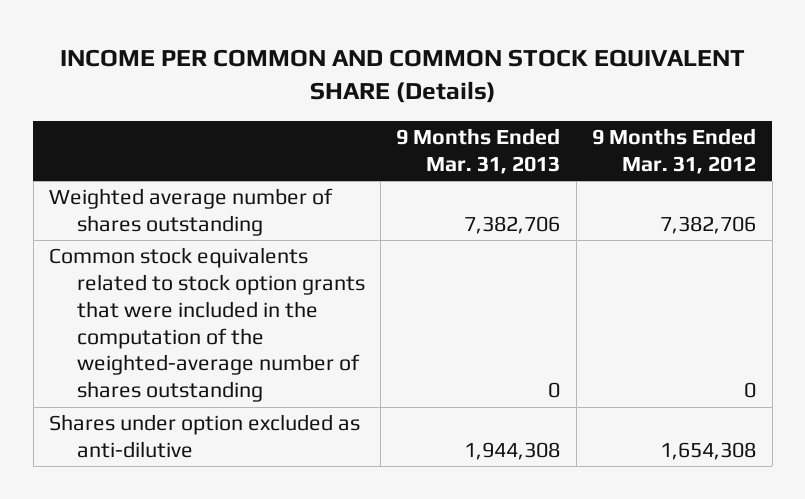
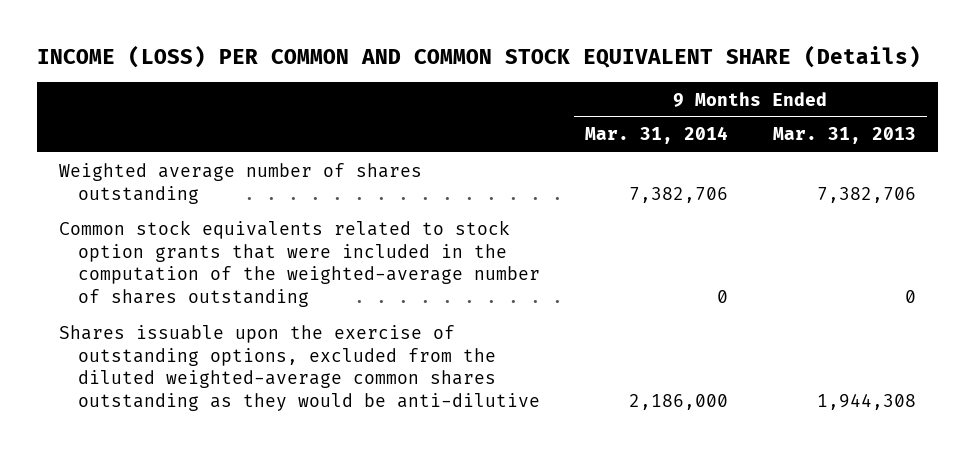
- INCOME PER COMMON AND COMMON STOCK EQUIVALENT SHARE (Details)
+ INCOME (LOSS) PER COMMON AND COMMON STOCK EQUIVALENT SHARE (Details)
- | 9 Months Ended Mar. 31, 2013 | 9 Months Ended Mar. 31, 2012
+ | 9 Months Ended Mar. 31, 2014 | 9 Months Ended Mar. 31, 2013
- Shares under option excluded as anti-dilutive | 1,944,308 | 1,654,308
+ Shares issuable upon the exercise of outstanding options, excluded from the diluted weighted-average common shares outstanding as they would be anti-dilutive | 2,186,000 | 1,944,308

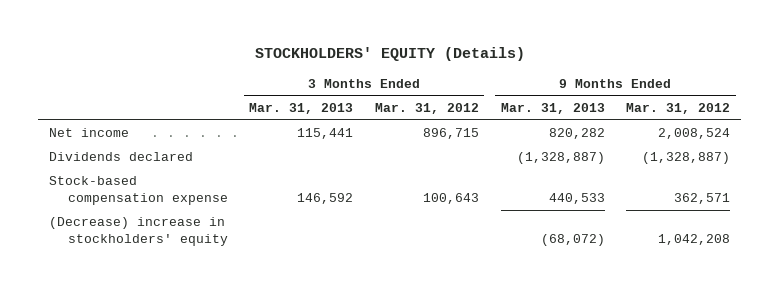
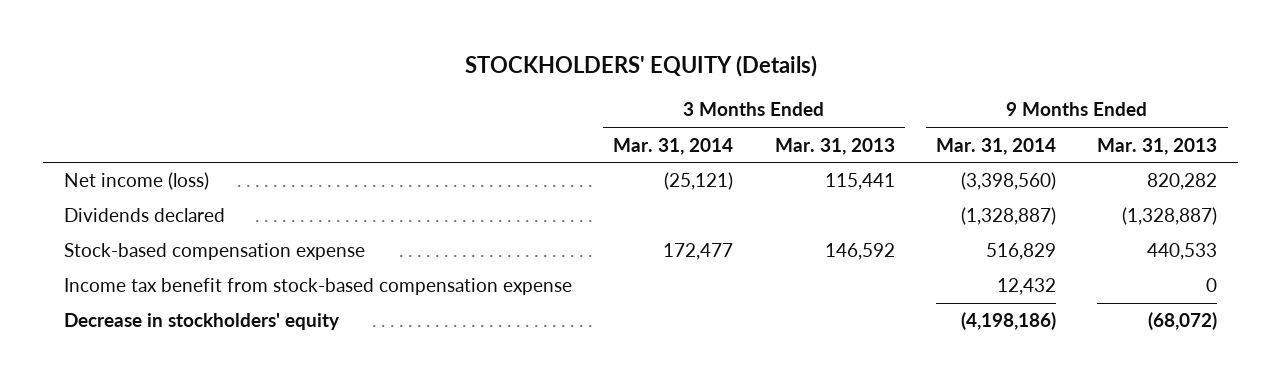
- | 3 Months Ended Mar. 31, 2013 | 3 Months Ended Mar. 31, 2012 | 9 Months Ended Mar. 31, 2013 | 9 Months Ended Mar. 31, 2012
+ | 3 Months Ended Mar. 31, 2014 | 3 Months Ended Mar. 31, 2013 | 9 Months Ended Mar. 31, 2014 | 9 Months Ended Mar. 31, 2013
- Net income | 115,441 | 896,715 | 820,282 | 2,008,524
+ Net income (loss) | (25,121) | 115,441 | (3,398,560) | 820,282
- (Decrease) increase in stockholders' equity | | | (68,072) | 1,042,208
+ Income tax benefit from stock-based compensation expense | | | 12,432 | 0
+ Decrease in stockholders' equity | | | (4,198,186) | (68,072)

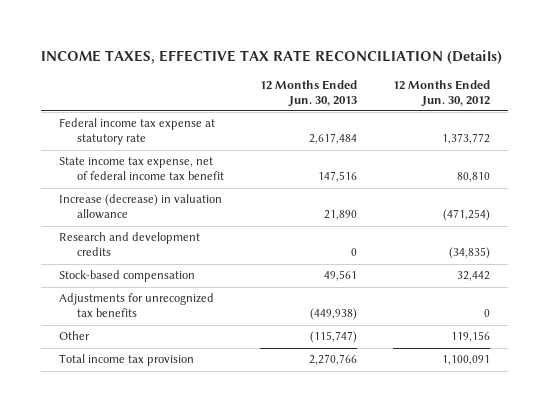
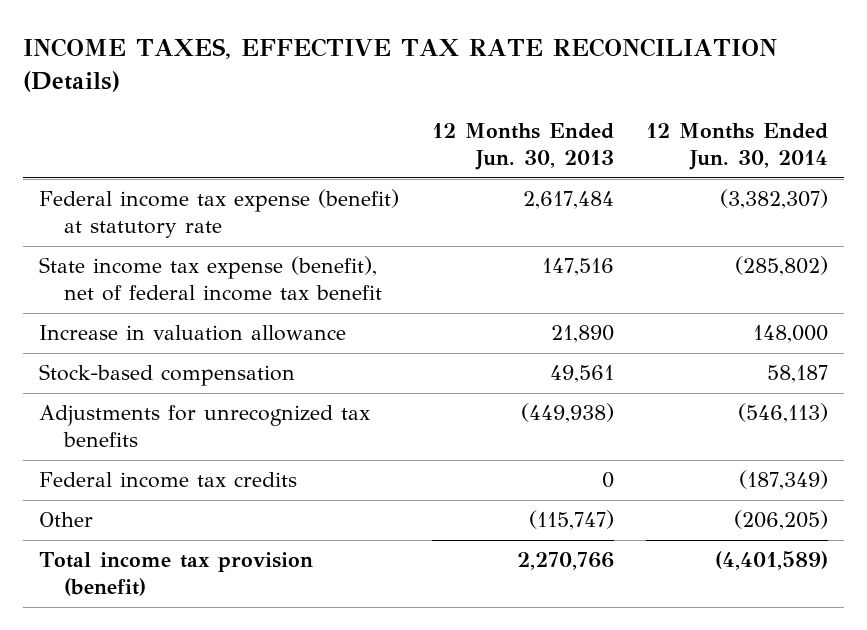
- | 12 Months Ended Jun. 30, 2013 | 12 Months Ended Jun. 30, 2012
+ | 12 Months Ended Jun. 30, 2013 | 12 Months Ended Jun. 30, 2014
- Federal income tax expense at statutory rate | 2,617,484 | 1,373,772
- State income tax expense, net of federal income tax benefit | 147,516 | 80,810
- Increase (decrease) in valuation allowance | 21,890 | (471,254)
- Research and development credits | 0 | (34,835)
+ Federal income tax expense (benefit) at statutory rate | 2,617,484 | (3,382,307)
+ State income tax expense (benefit), net of federal income tax benefit | 147,516 | (285,802)
+ Increase in valuation allowance | 21,890 | 148,000
+ Federal income tax credits | 0 | (187,349)
- Total income tax provision | 2,270,766 | 1,100,091
+ Total income tax provision (benefit) | 2,270,766 | (4,401,589)

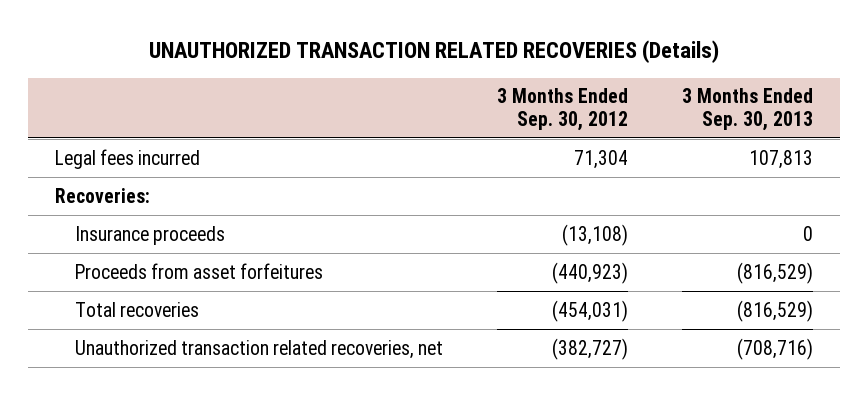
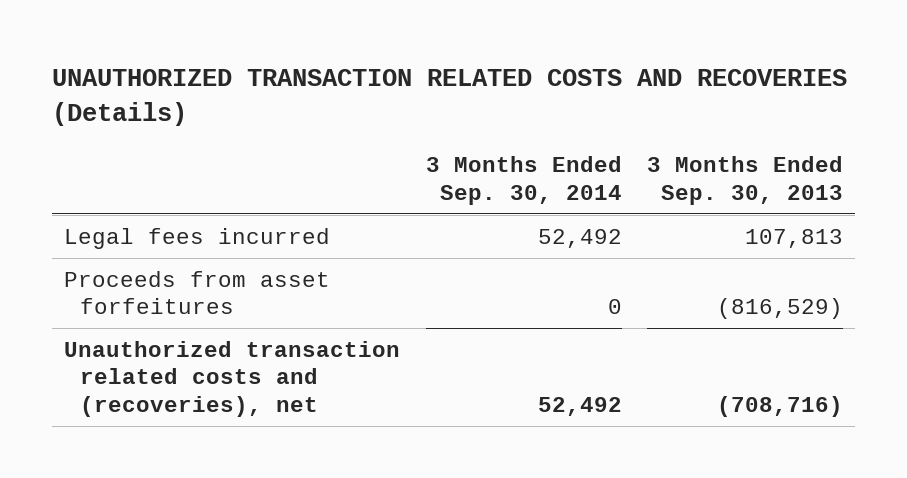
- UNAUTHORIZED TRANSACTION RELATED RECOVERIES (Details)
+ UNAUTHORIZED TRANSACTION RELATED COSTS AND RECOVERIES (Details)
- | 3 Months Ended Sep. 30, 2012 | 3 Months Ended Sep. 30, 2013
+ | 3 Months Ended Sep. 30, 2014 | 3 Months Ended Sep. 30, 2013
- Recoveries:
- Insurance proceeds | (13,108) | 0
- Total recoveries | (454,031) | (816,529)
- Unauthorized transaction related recoveries, net | (382,727) | (708,716)
+ Unauthorized transaction related costs and (recoveries), net | 52,492 | (708,716)

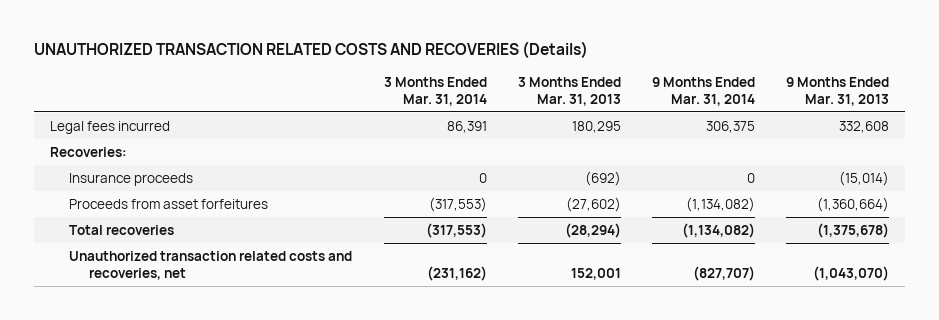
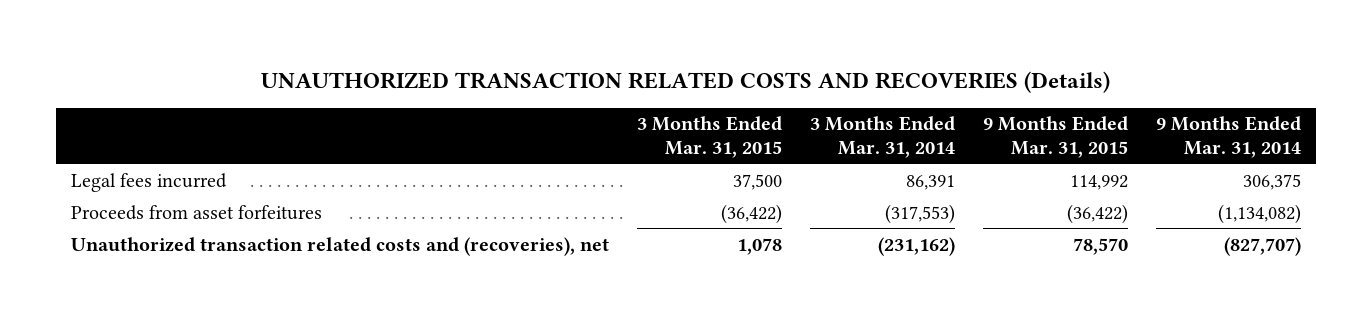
- | 3 Months Ended Mar. 31, 2014 | 3 Months Ended Mar. 31, 2013 | 9 Months Ended Mar. 31, 2014 | 9 Months Ended Mar. 31, 2013
+ | 3 Months Ended Mar. 31, 2015 | 3 Months Ended Mar. 31, 2014 | 9 Months Ended Mar. 31, 2015 | 9 Months Ended Mar. 31, 2014
- Recoveries:
- Insurance proceeds | 0 | (692) | 0 | (15,014)
- Total recoveries | (317,553) | (28,294) | (1,134,082) | (1,375,678)
- Unauthorized transaction related costs and recoveries, net | (231,162) | 152,001 | (827,707) | (1,043,070)
+ Unauthorized transaction related costs and (recoveries), net | 1,078 | (231,162) | 78,570 | (827,707)

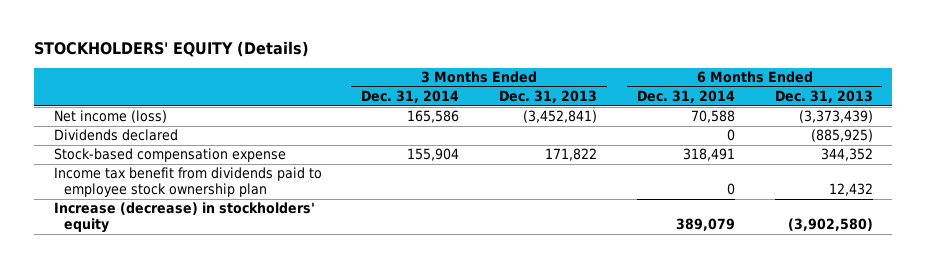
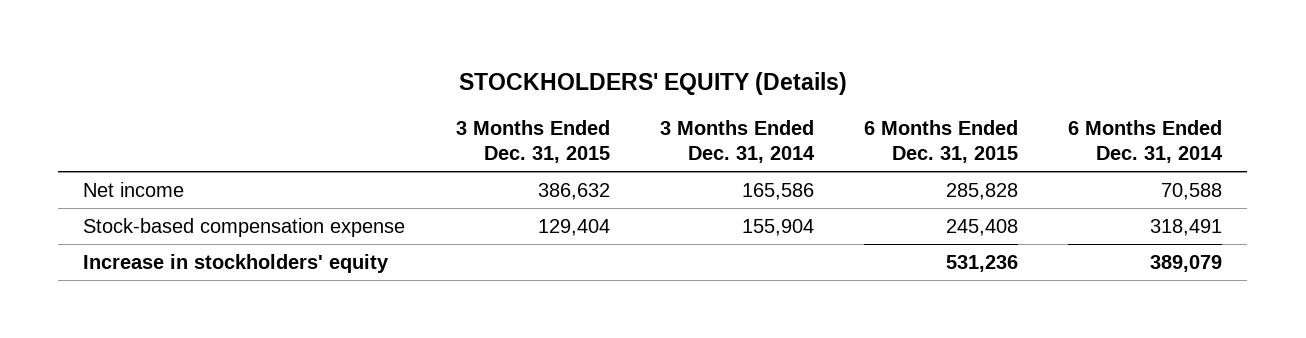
- | 3 Months Ended Dec. 31, 2014 | 3 Months Ended Dec. 31, 2013 | 6 Months Ended Dec. 31, 2014 | 6 Months Ended Dec. 31, 2013
+ | 3 Months Ended Dec. 31, 2015 | 3 Months Ended Dec. 31, 2014 | 6 Months Ended Dec. 31, 2015 | 6 Months Ended Dec. 31, 2014
- Net income (loss) | 165,586 | (3,452,841) | 70,588 | (3,373,439)
- Dividends declared | | | 0 | (885,925)
+ Net income | 386,632 | 165,586 | 285,828 | 70,588
- Income tax benefit from dividends paid to employee stock ownership plan | | | 0 | 12,432
- Increase (decrease) in stockholders' equity | | | 389,079 | (3,902,580)
+ Increase in stockholders' equity | | | 531,236 | 389,079

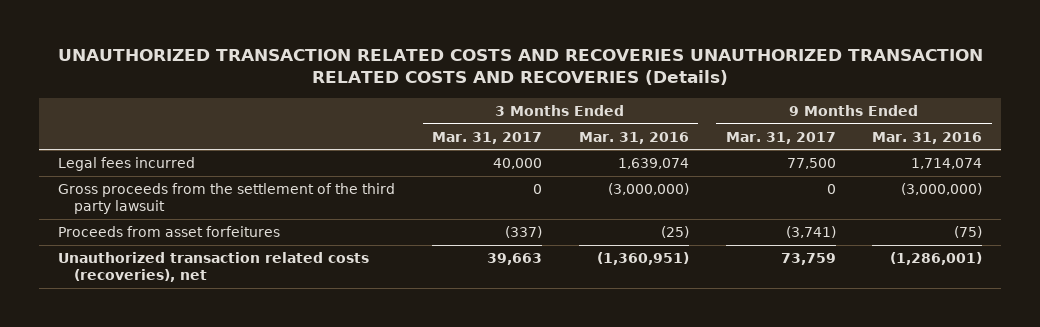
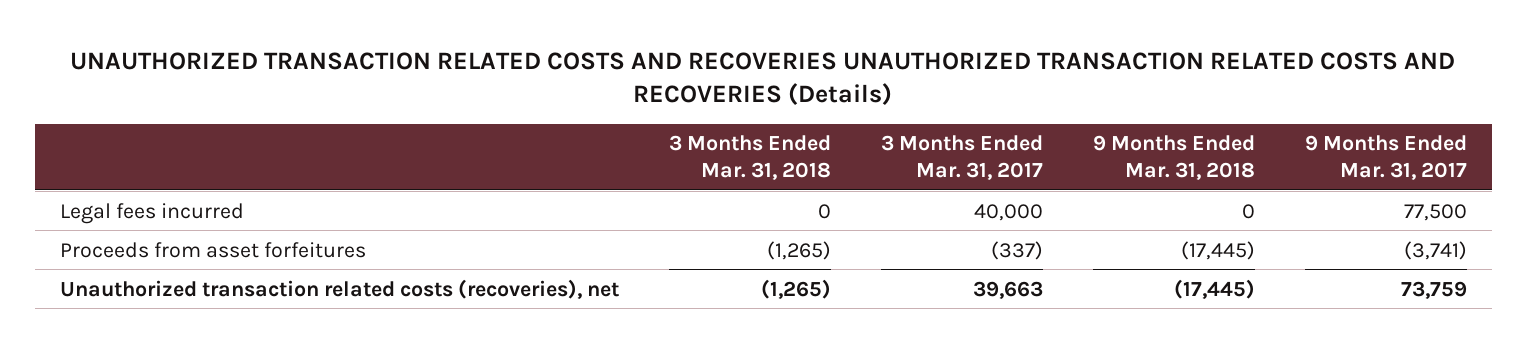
- | 3 Months Ended Mar. 31, 2017 | 3 Months Ended Mar. 31, 2016 | 9 Months Ended Mar. 31, 2017 | 9 Months Ended Mar. 31, 2016
+ | 3 Months Ended Mar. 31, 2018 | 3 Months Ended Mar. 31, 2017 | 9 Months Ended Mar. 31, 2018 | 9 Months Ended Mar. 31, 2017
- Gross proceeds from the settlement of the third party lawsuit | 0 | (3,000,000) | 0 | (3,000,000)

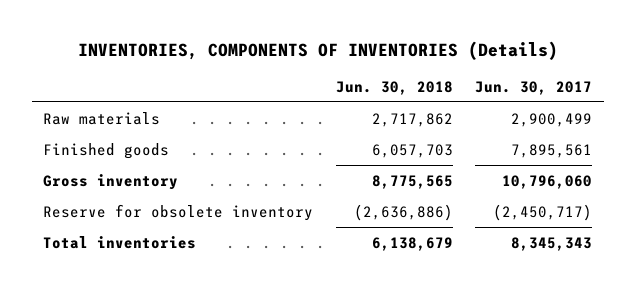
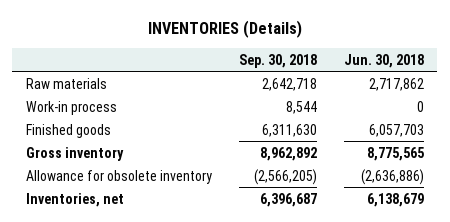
- INVENTORIES, COMPONENTS OF INVENTORIES (Details)
+ INVENTORIES (Details)
- | Jun. 30, 2018 | Jun. 30, 2017
+ | Sep. 30, 2018 | Jun. 30, 2018
+ Work-in process | 8,544 | 0
- Reserve for obsolete inventory | (2,636,886) | (2,450,717)
- Total inventories | 6,138,679 | 8,345,343
+ Allowance for obsolete inventory | (2,566,205) | (2,636,886)
+ Inventories, net | 6,396,687 | 6,138,679

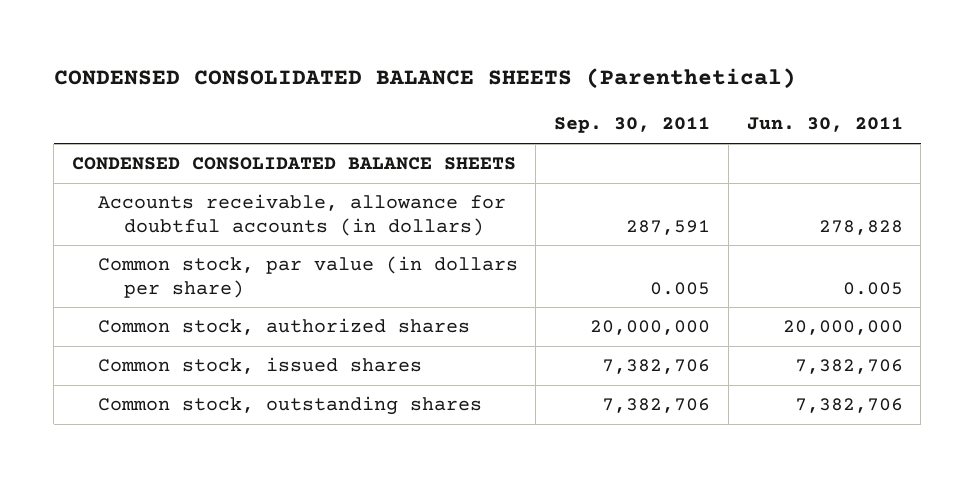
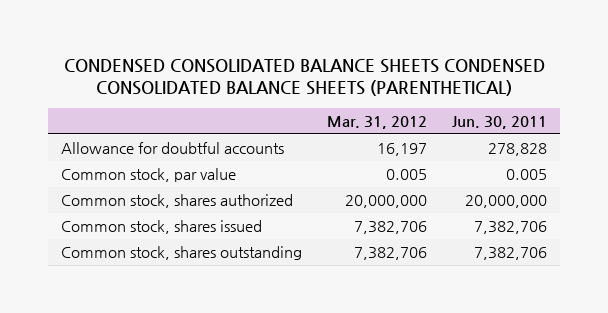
- CONDENSED CONSOLIDATED BALANCE SHEETS (Parenthetical)
+ CONDENSED CONSOLIDATED BALANCE SHEETS CONDENSED CONSOLIDATED BALANCE SHEETS (PARENTHETICAL)
- | Sep. 30, 2011 | Jun. 30, 2011
+ | Mar. 31, 2012 | Jun. 30, 2011
- CONDENSED CONSOLIDATED BALANCE SHEETS
- Accounts receivable, allowance for doubtful accounts (in dollars) | 287,591 | 278,828
- Common stock, par value (in dollars per share) | 0.005 | 0.005
- Common stock, authorized shares | 20,000,000 | 20,000,000
- Common stock, issued shares | 7,382,706 | 7,382,706
- Common stock, outstanding shares | 7,382,706 | 7,382,706
+ Allowance for doubtful accounts | 16,197 | 278,828
+ Common stock, par value | 0.005 | 0.005
+ Common stock, shares authorized | 20,000,000 | 20,000,000
+ Common stock, shares issued | 7,382,706 | 7,382,706
+ Common stock, shares outstanding | 7,382,706 | 7,382,706

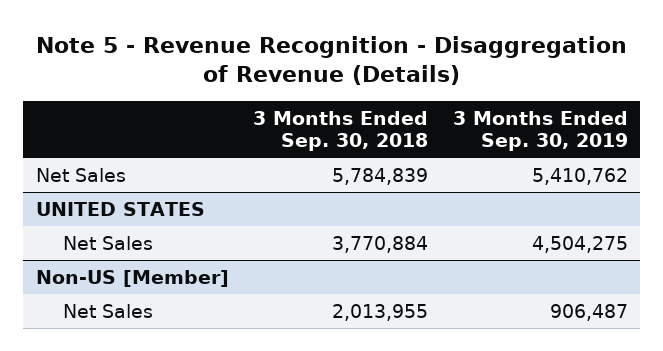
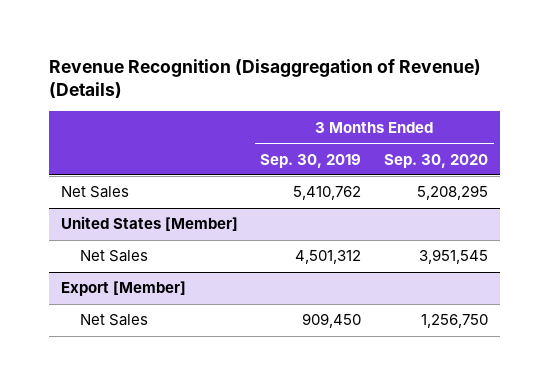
- Note 5 - Revenue Recognition - Disaggregation of Revenue (Details)
+ Revenue Recognition (Disaggregation of Revenue) (Details)
- | 3 Months Ended Sep. 30, 2018 | 3 Months Ended Sep. 30, 2019
+ | 3 Months Ended Sep. 30, 2019 | 3 Months Ended Sep. 30, 2020
- UNITED STATES
- Net Sales | 3,770,884 | 4,504,275
- Non-US [Member]
- Net Sales | 2,013,955 | 906,487
+ United States [Member]
+ Net Sales | 4,501,312 | 3,951,545
+ Export [Member]
+ Net Sales | 909,450 | 1,256,750

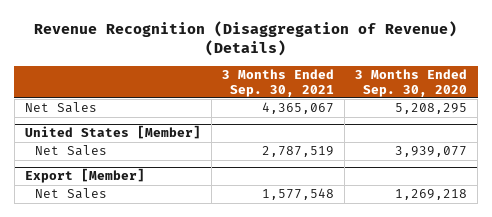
- | 3 Months Ended Sep. 30, 2019 | 3 Months Ended Sep. 30, 2020
+ | 3 Months Ended Sep. 30, 2021 | 3 Months Ended Sep. 30, 2020
@ United States [Member]
- Net Sales | 4,501,312 | 3,951,545
+ Net Sales | 2,787,519 | 3,939,077
@ Export [Member]
- Net Sales | 909,450 | 1,256,750
+ Net Sales | 1,577,548 | 1,269,218

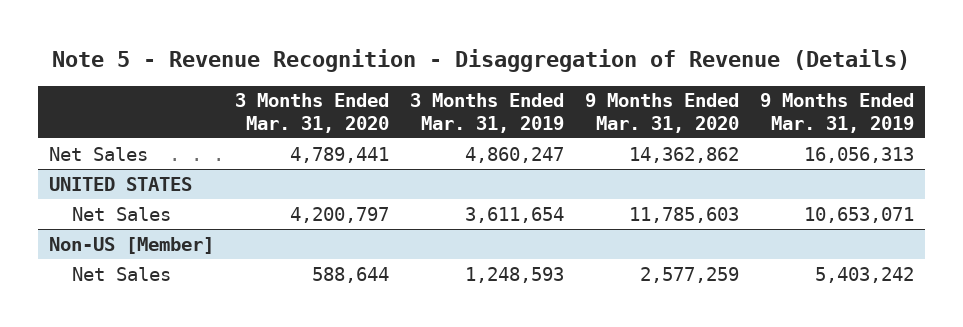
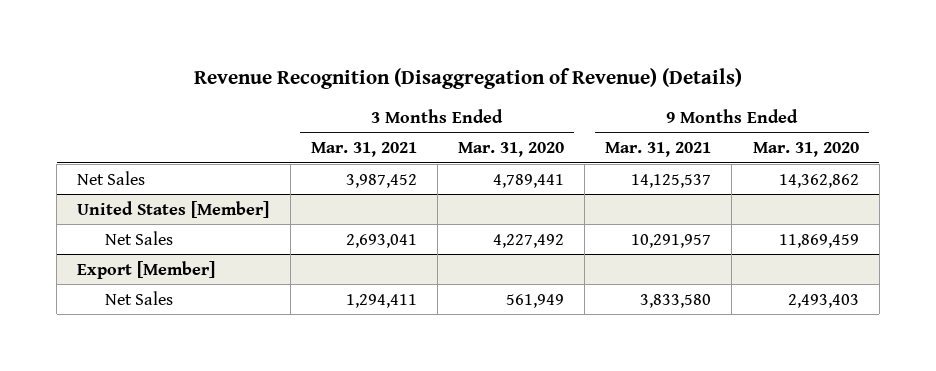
- Note 5 - Revenue Recognition - Disaggregation of Revenue (Details)
+ Revenue Recognition (Disaggregation of Revenue) (Details)
- | 3 Months Ended Mar. 31, 2020 | 3 Months Ended Mar. 31, 2019 | 9 Months Ended Mar. 31, 2020 | 9 Months Ended Mar. 31, 2019
+ | 3 Months Ended Mar. 31, 2021 | 3 Months Ended Mar. 31, 2020 | 9 Months Ended Mar. 31, 2021 | 9 Months Ended Mar. 31, 2020
- UNITED STATES
- Net Sales | 4,200,797 | 3,611,654 | 11,785,603 | 10,653,071
- Non-US [Member]
- Net Sales | 588,644 | 1,248,593 | 2,577,259 | 5,403,242
+ United States [Member]
+ Net Sales | 2,693,041 | 4,227,492 | 10,291,957 | 11,869,459
+ Export [Member]
+ Net Sales | 1,294,411 | 561,949 | 3,833,580 | 2,493,403

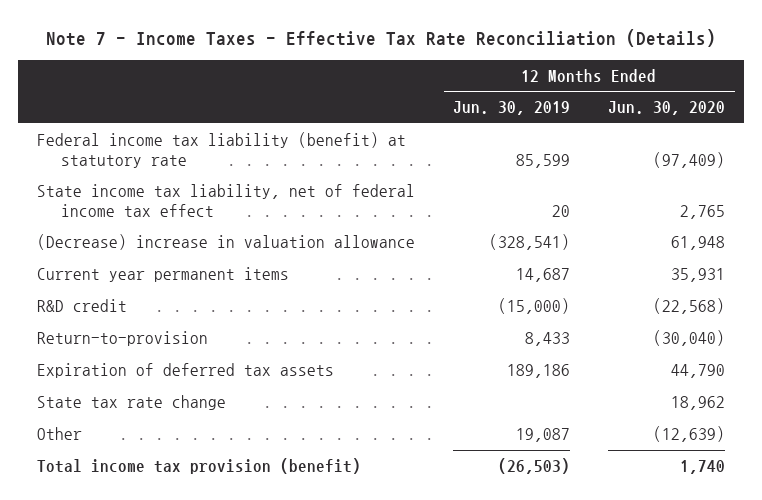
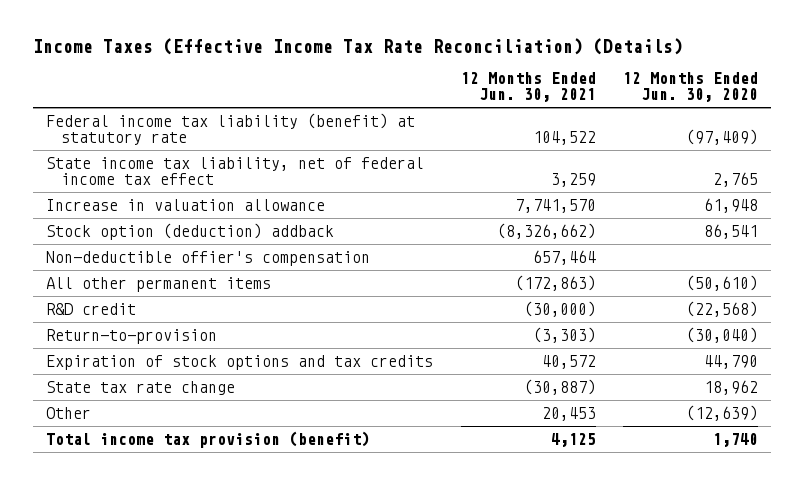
- Note 7 - Income Taxes - Effective Tax Rate Reconciliation (Details)
+ Income Taxes (Effective Income Tax Rate Reconciliation) (Details)
- | 12 Months Ended Jun. 30, 2019 | 12 Months Ended Jun. 30, 2020
+ | 12 Months Ended Jun. 30, 2021 | 12 Months Ended Jun. 30, 2020
- (Decrease) increase in valuation allowance | (328,541) | 61,948
- Current year permanent items | 14,687 | 35,931
+ Increase in valuation allowance | 7,741,570 | 61,948
+ Stock option (deduction) addback | (8,326,662) | 86,541
+ Non-deductible offier's compensation | 657,464 |
+ All other permanent items | (172,863) | (50,610)
- Expiration of deferred tax assets | 189,186 | 44,790
+ Expiration of stock options and tax credits | 40,572 | 44,790

